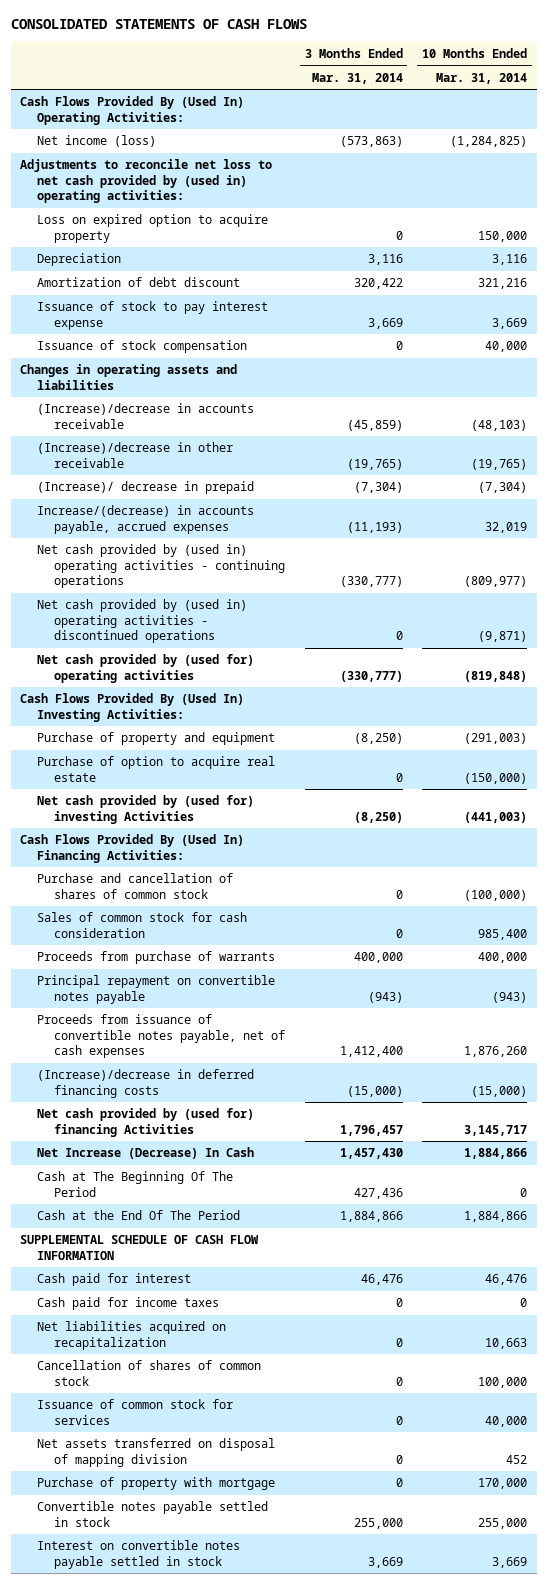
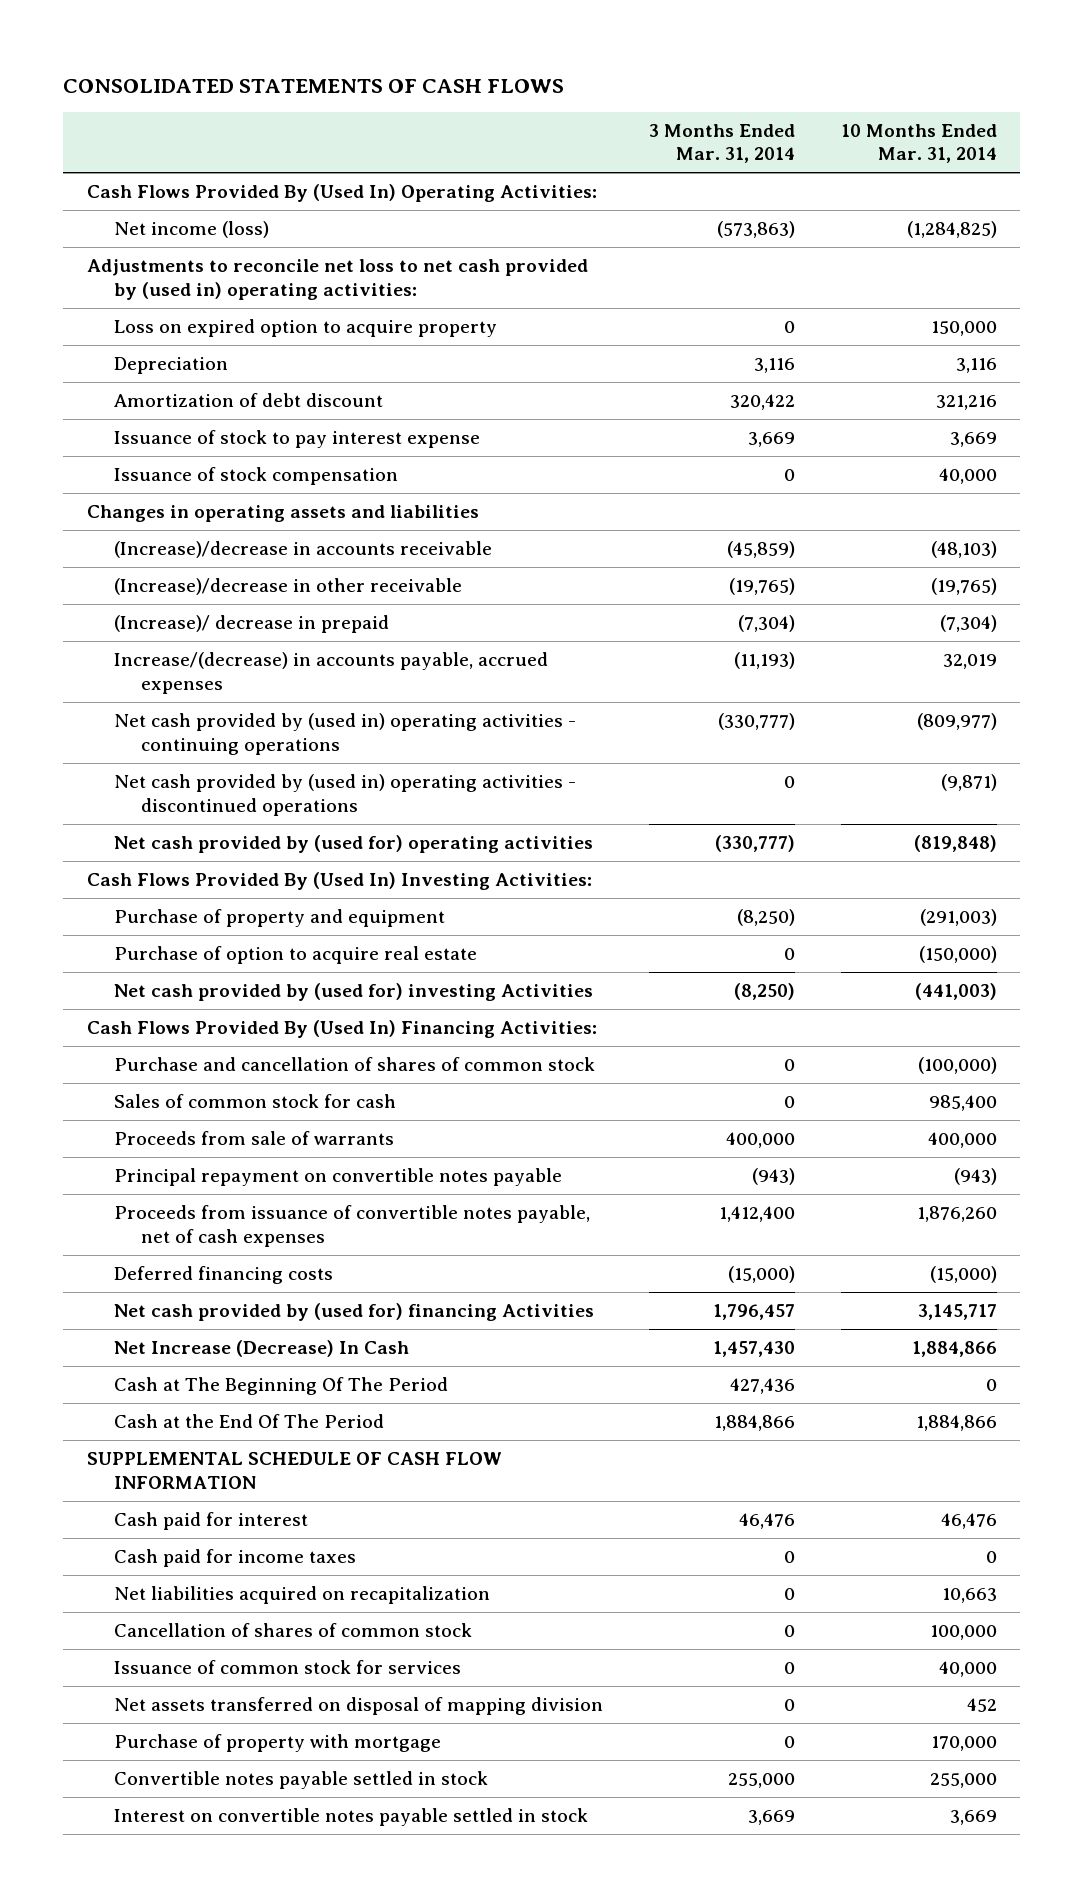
- Sales of common stock for cash consideration | 0 | 985,400
- Proceeds from purchase of warrants | 400,000 | 400,000
+ Sales of common stock for cash | 0 | 985,400
+ Proceeds from sale of warrants | 400,000 | 400,000
- (Increase)/decrease in deferred financing costs | (15,000) | (15,000)
+ Deferred financing costs | (15,000) | (15,000)

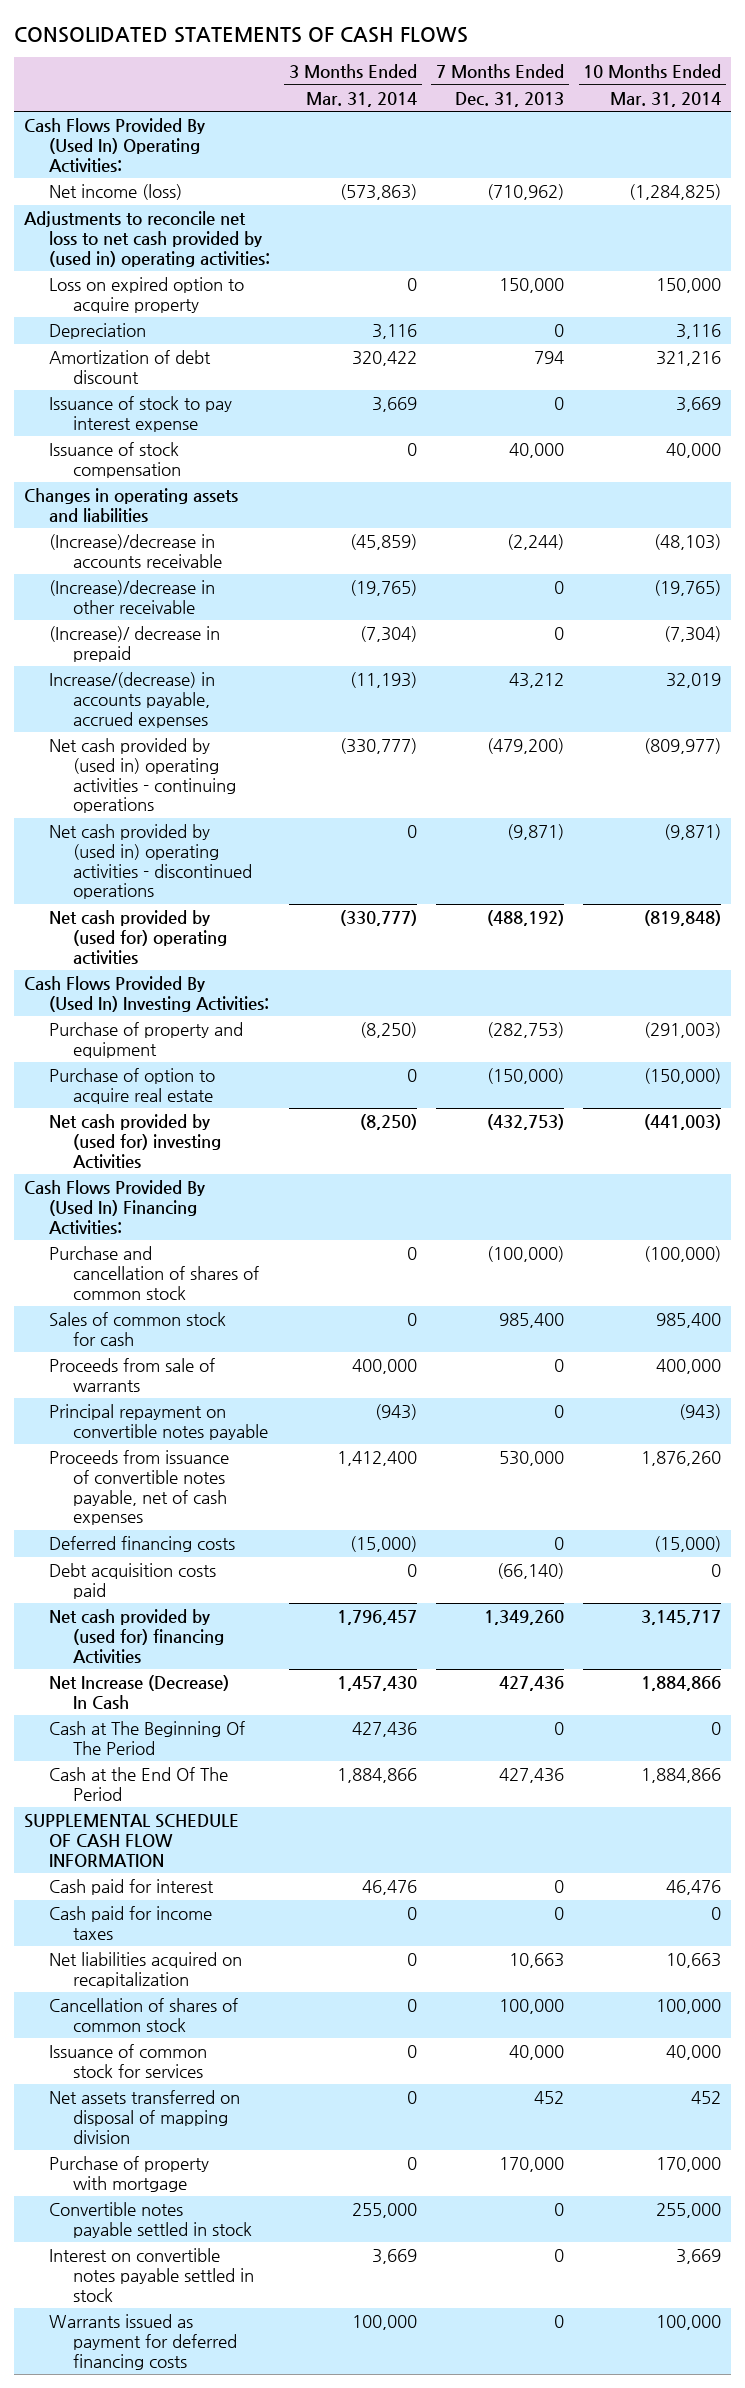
- | 3 Months Ended Mar. 31, 2014 | 10 Months Ended Mar. 31, 2014
+ | 3 Months Ended Mar. 31, 2014 | 7 Months Ended Dec. 31, 2013 | 10 Months Ended Mar. 31, 2014
+ Debt acquisition costs paid | 0 | (66,140) | 0
+ Warrants issued as payment for deferred financing costs | 100,000 | 0 | 100,000

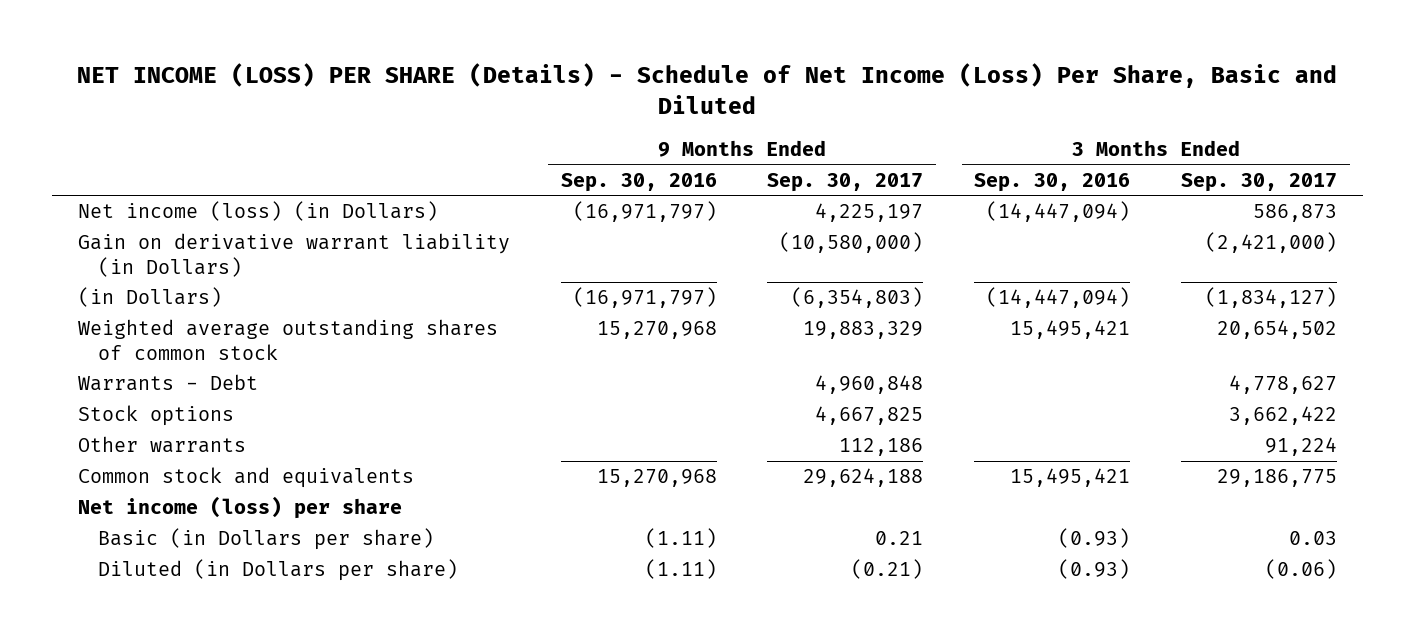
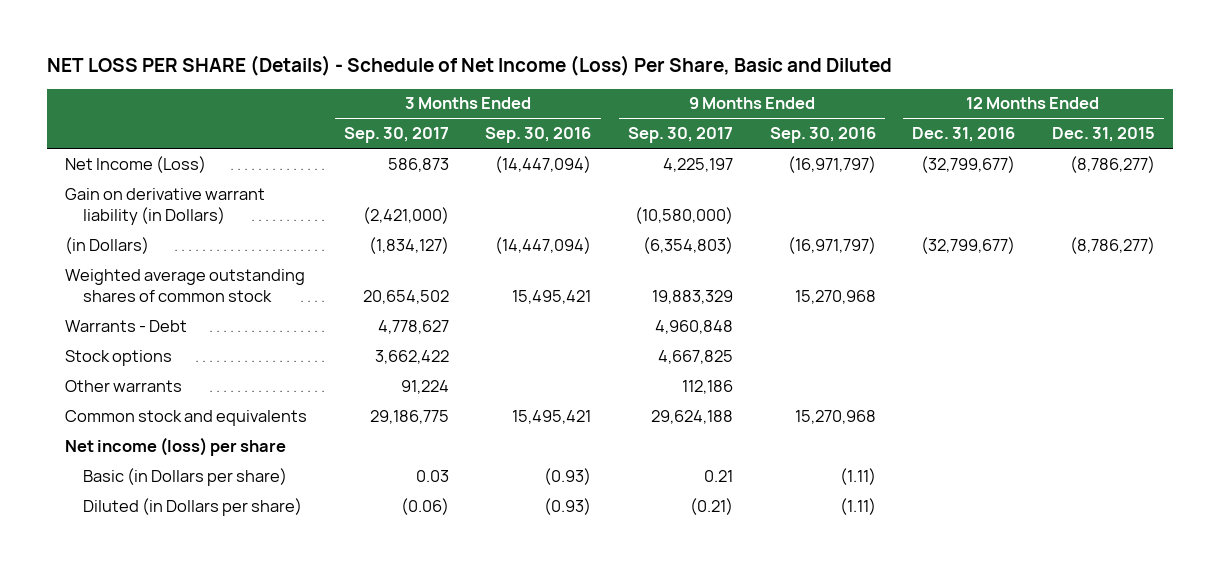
- NET INCOME (LOSS) PER SHARE (Details) - Schedule of Net Income (Loss) Per Share, Basic and Diluted
+ NET LOSS PER SHARE (Details) - Schedule of Net Income (Loss) Per Share, Basic and Diluted
- | 9 Months Ended Sep. 30, 2016 | 9 Months Ended Sep. 30, 2017 | 3 Months Ended Sep. 30, 2016 | 3 Months Ended Sep. 30, 2017
+ | 3 Months Ended Sep. 30, 2017 | 3 Months Ended Sep. 30, 2016 | 9 Months Ended Sep. 30, 2017 | 9 Months Ended Sep. 30, 2016 | 12 Months Ended Dec. 31, 2016 | 12 Months Ended Dec. 31, 2015
- Net income (loss) (in Dollars) | (16,971,797) | 4,225,197 | (14,447,094) | 586,873
+ Net Income (Loss) | 586,873 | (14,447,094) | 4,225,197 | (16,971,797) | (32,799,677) | (8,786,277)

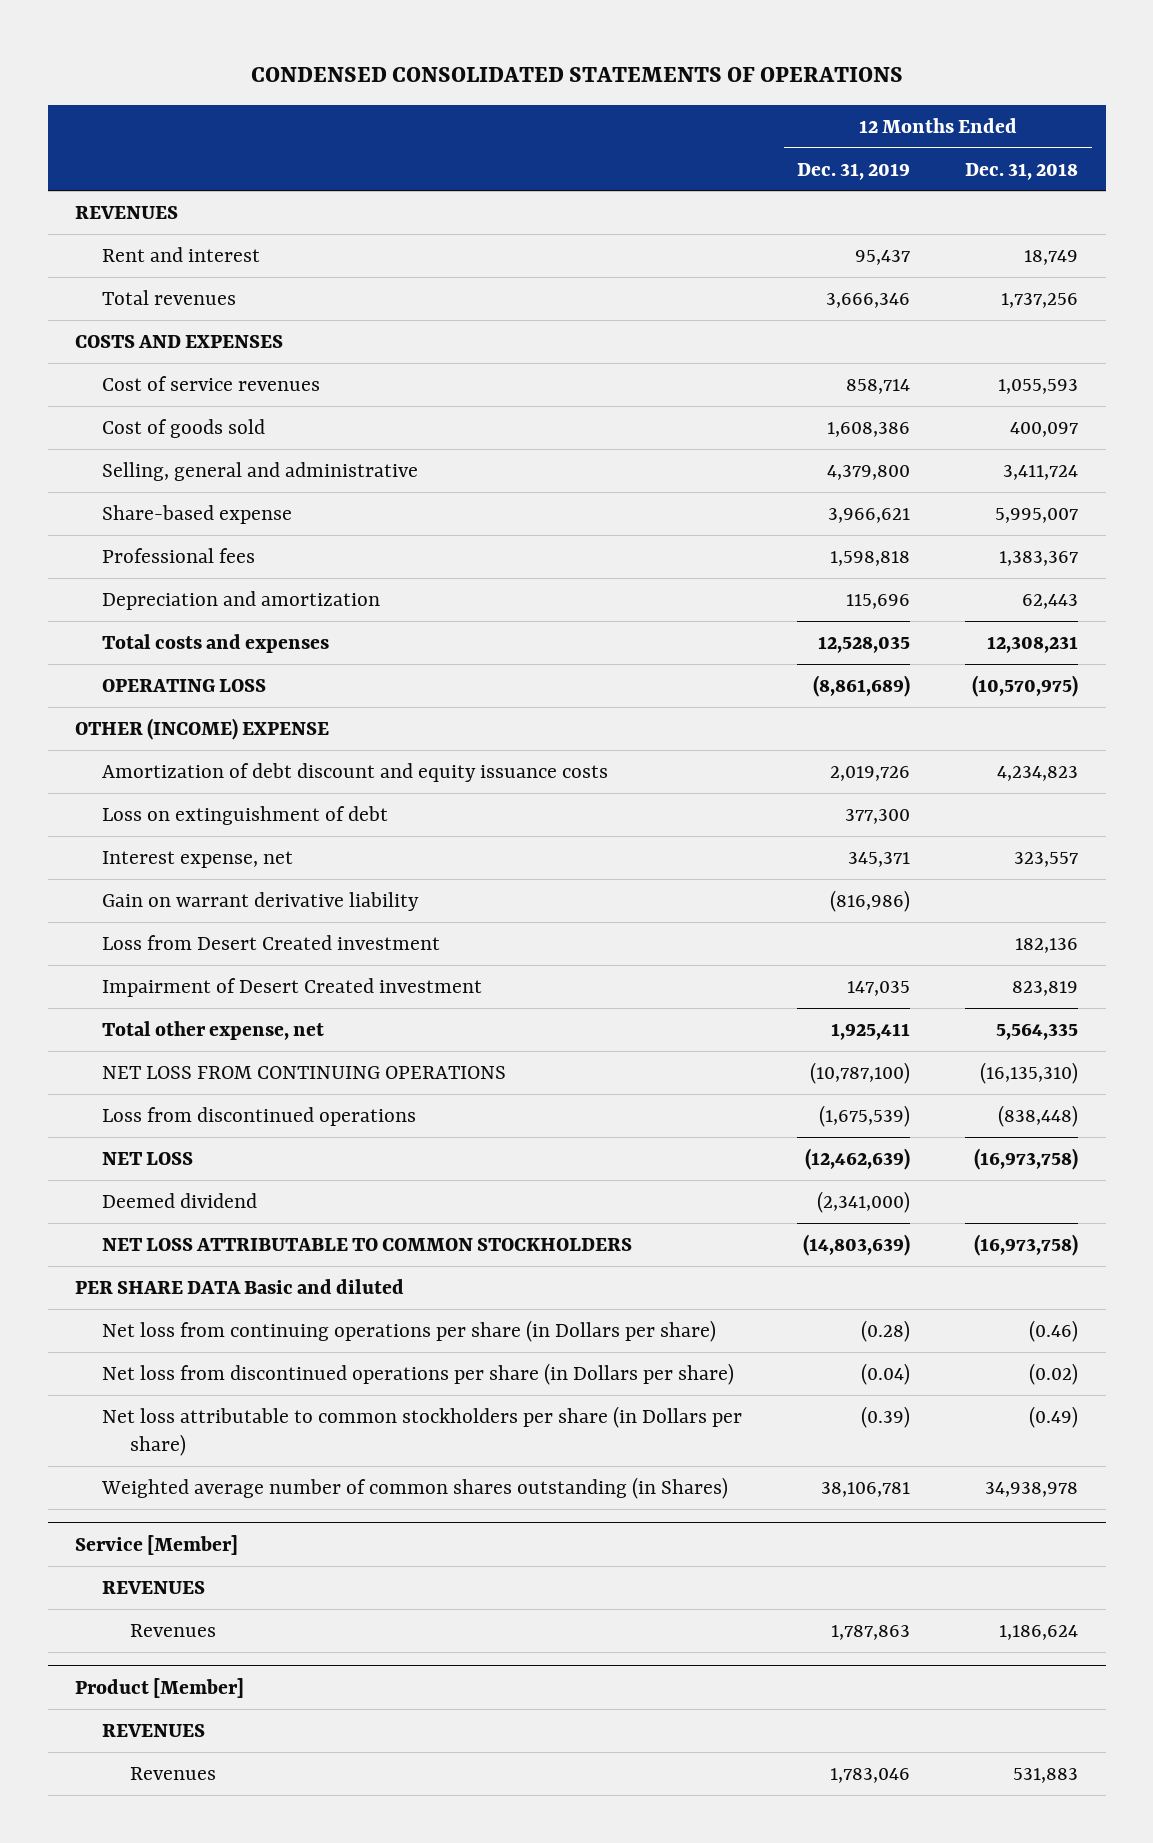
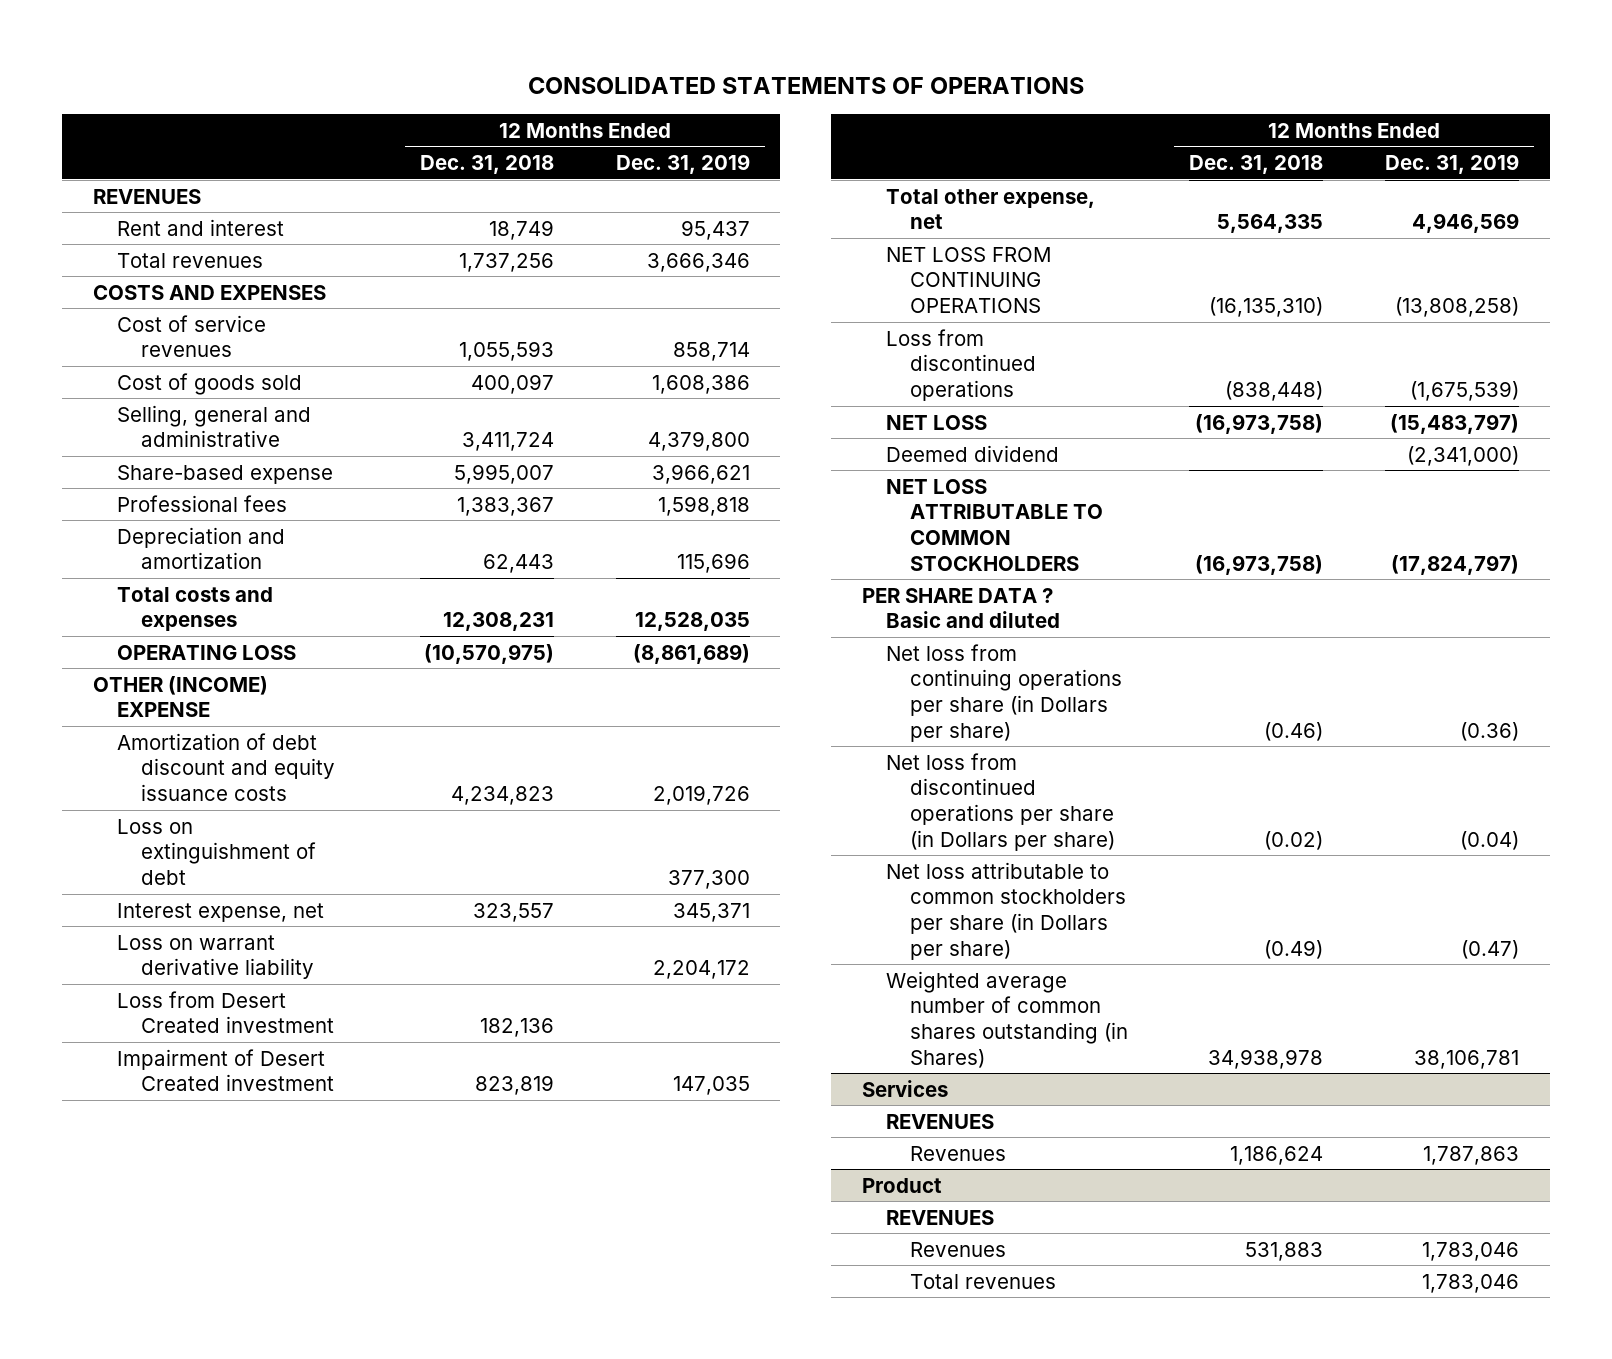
- CONDENSED CONSOLIDATED STATEMENTS OF OPERATIONS
+ CONSOLIDATED STATEMENTS OF OPERATIONS
- | 12 Months Ended Dec. 31, 2019 | 12 Months Ended Dec. 31, 2018
+ | 12 Months Ended Dec. 31, 2018 | 12 Months Ended Dec. 31, 2019
- Gain on warrant derivative liability | (816,986) |
+ Loss on warrant derivative liability | | 2,204,172
- Total other expense, net | 1,925,411 | 5,564,335
- NET LOSS FROM CONTINUING OPERATIONS | (10,787,100) | (16,135,310)
+ Total other expense, net | 5,564,335 | 4,946,569
+ NET LOSS FROM CONTINUING OPERATIONS | (16,135,310) | (13,808,258)
- NET LOSS | (12,462,639) | (16,973,758)
+ NET LOSS | (16,973,758) | (15,483,797)
- NET LOSS ATTRIBUTABLE TO COMMON STOCKHOLDERS | (14,803,639) | (16,973,758)
- PER SHARE DATA Basic and diluted
- Net loss from continuing operations per share (in Dollars per share) | (0.28) | (0.46)
+ NET LOSS ATTRIBUTABLE TO COMMON STOCKHOLDERS | (16,973,758) | (17,824,797)
+ PER SHARE DATA ? Basic and diluted
+ Net loss from continuing operations per share (in Dollars per share) | (0.46) | (0.36)
- Net loss attributable to common stockholders per share (in Dollars per share) | (0.39) | (0.49)
+ Net loss attributable to common stockholders per share (in Dollars per share) | (0.49) | (0.47)
- Service [Member]
+ Services
- Product [Member]
+ Product
+ Total revenues | | 1,783,046

